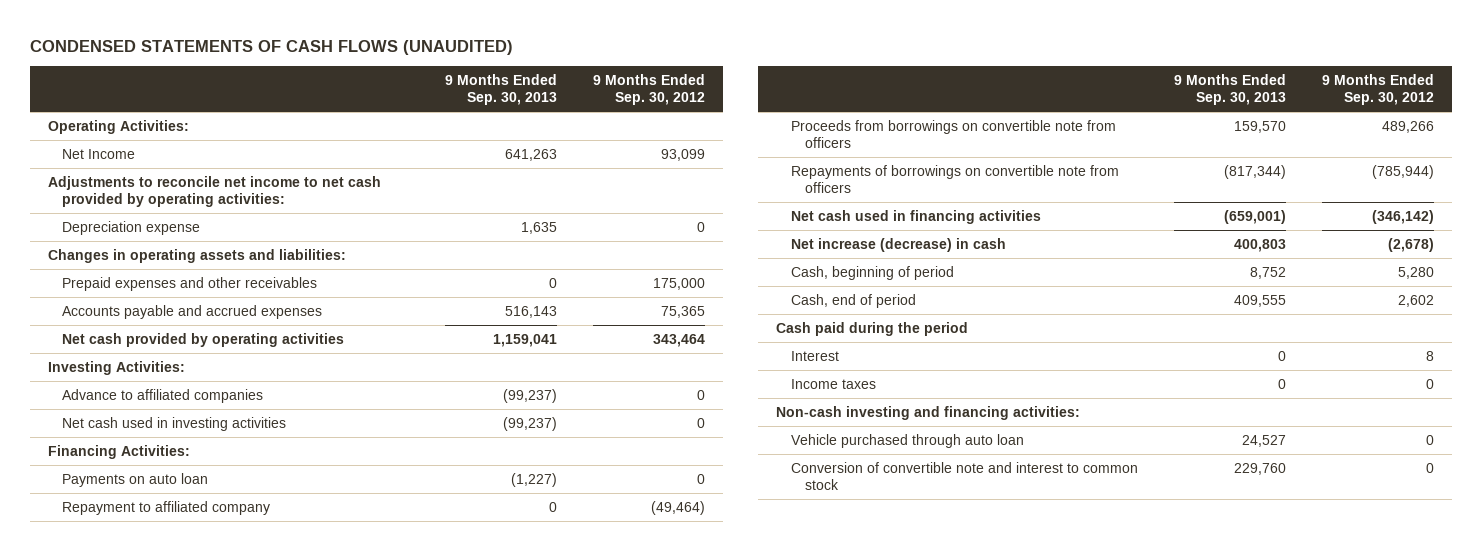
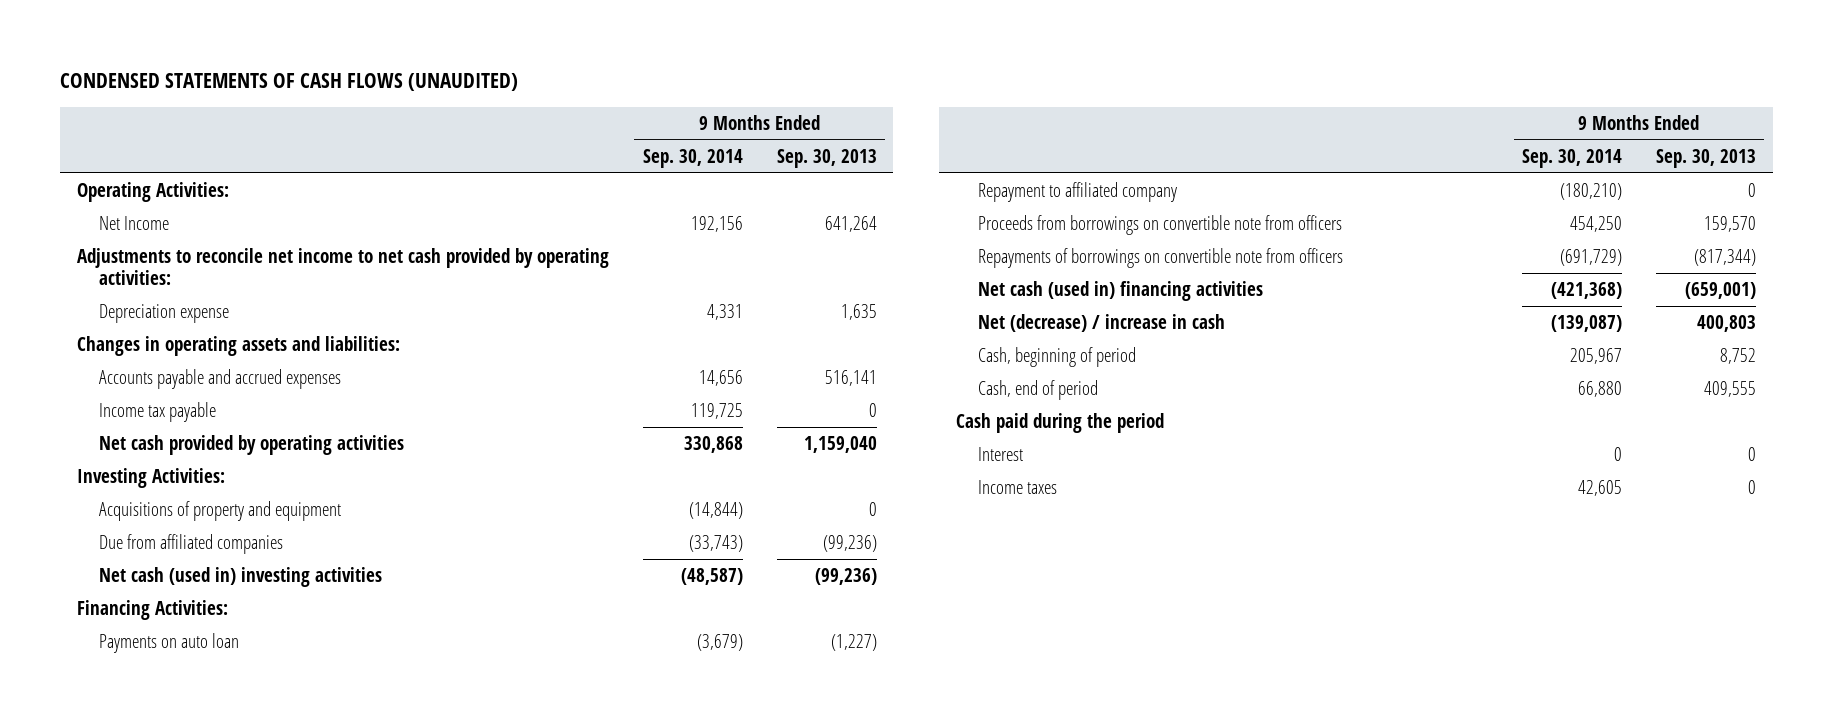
- | 9 Months Ended Sep. 30, 2013 | 9 Months Ended Sep. 30, 2012
+ | 9 Months Ended Sep. 30, 2014 | 9 Months Ended Sep. 30, 2013
- Net Income | 641,263 | 93,099
+ Net Income | 192,156 | 641,264
- Prepaid expenses and other receivables | 0 | 175,000
- Accounts payable and accrued expenses | 516,143 | 75,365
- Net cash provided by operating activities | 1,159,041 | 343,464
+ Accounts payable and accrued expenses | 14,656 | 516,141
+ Income tax payable | 119,725 | 0
+ Net cash provided by operating activities | 330,868 | 1,159,040
- Advance to affiliated companies | (99,237) | 0
- Net cash used in investing activities | (99,237) | 0
+ Acquisitions of property and equipment | (14,844) | 0
+ Due from affiliated companies | (33,743) | (99,236)
+ Net cash (used in) investing activities | (48,587) | (99,236)
- Net cash used in financing activities | (659,001) | (346,142)
- Net increase (decrease) in cash | 400,803 | (2,678)
+ Net cash (used in) financing activities | (421,368) | (659,001)
+ Net (decrease) / increase in cash | (139,087) | 400,803
- Non-cash investing and financing activities:
- Vehicle purchased through auto loan | 24,527 | 0
- Conversion of convertible note and interest to common stock | 229,760 | 0

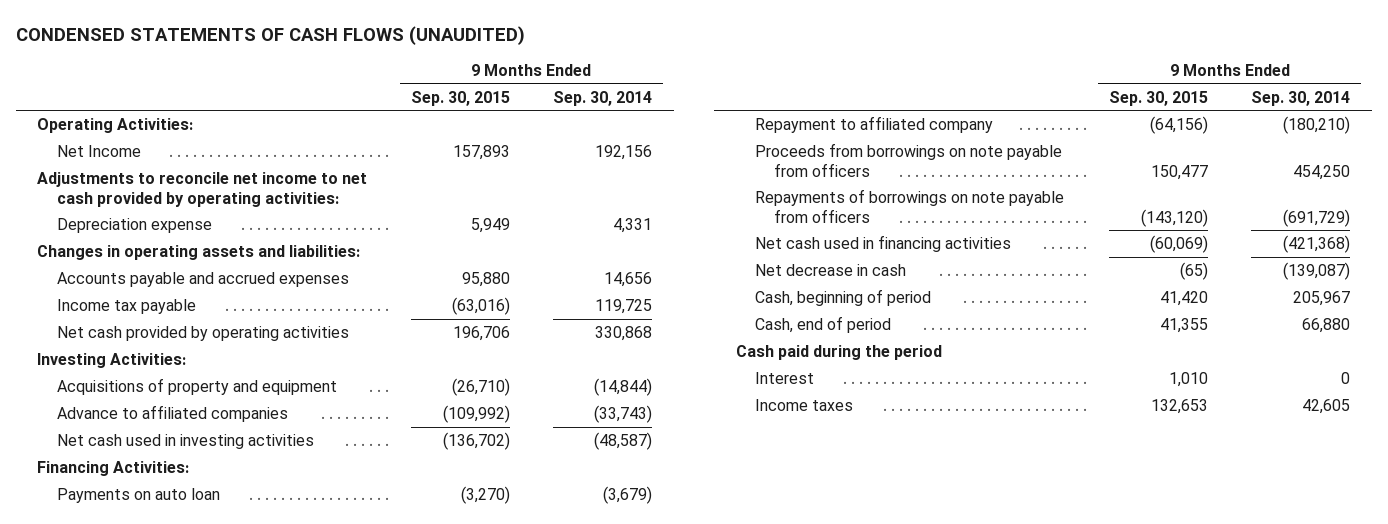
- | 9 Months Ended Sep. 30, 2014 | 9 Months Ended Sep. 30, 2013
+ | 9 Months Ended Sep. 30, 2015 | 9 Months Ended Sep. 30, 2014
- Due from affiliated companies | (33,743) | (99,236)
- Net cash (used in) investing activities | (48,587) | (99,236)
+ Advance to affiliated companies | (109,992) | (33,743)
+ Net cash used in investing activities | (136,702) | (48,587)
- Proceeds from borrowings on convertible note from officers | 454,250 | 159,570
- Repayments of borrowings on convertible note from officers | (691,729) | (817,344)
- Net cash (used in) financing activities | (421,368) | (659,001)
- Net (decrease) / increase in cash | (139,087) | 400,803
+ Proceeds from borrowings on note payable from officers | 150,477 | 454,250
+ Repayments of borrowings on note payable from officers | (143,120) | (691,729)
+ Net cash used in financing activities | (60,069) | (421,368)
+ Net decrease in cash | (65) | (139,087)

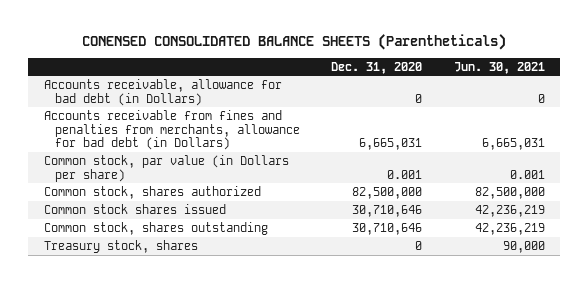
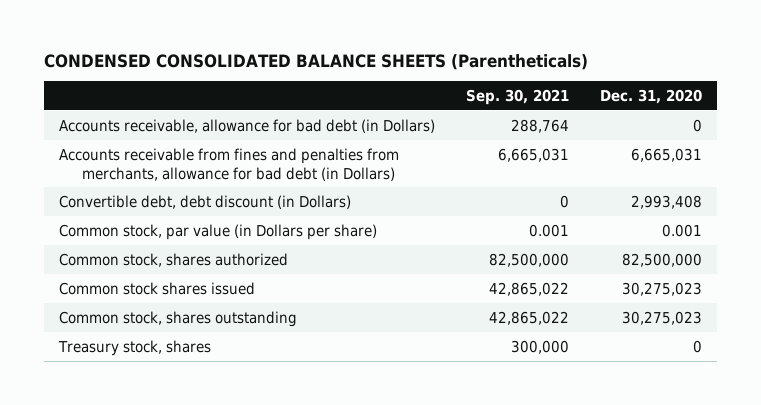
- CONENSED CONSOLIDATED BALANCE SHEETS (Parentheticals)
+ CONDENSED CONSOLIDATED BALANCE SHEETS (Parentheticals)
- | Dec. 31, 2020 | Jun. 30, 2021
+ | Sep. 30, 2021 | Dec. 31, 2020
+ Convertible debt, debt discount (in Dollars) | 0 | 2,993,408
- Common stock shares issued | 30,710,646 | 42,236,219
- Common stock, shares outstanding | 30,710,646 | 42,236,219
+ Common stock shares issued | 42,865,022 | 30,275,023
+ Common stock, shares outstanding | 42,865,022 | 30,275,023

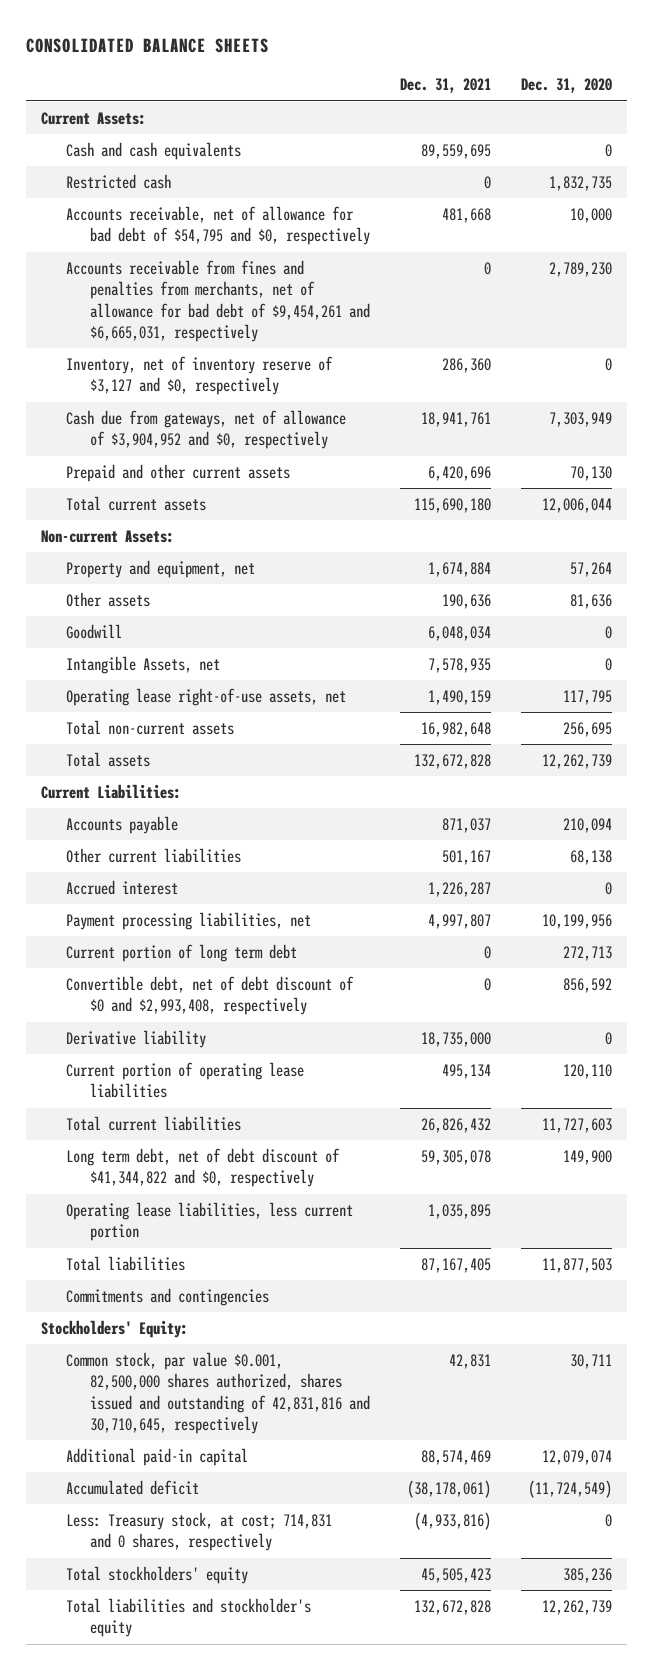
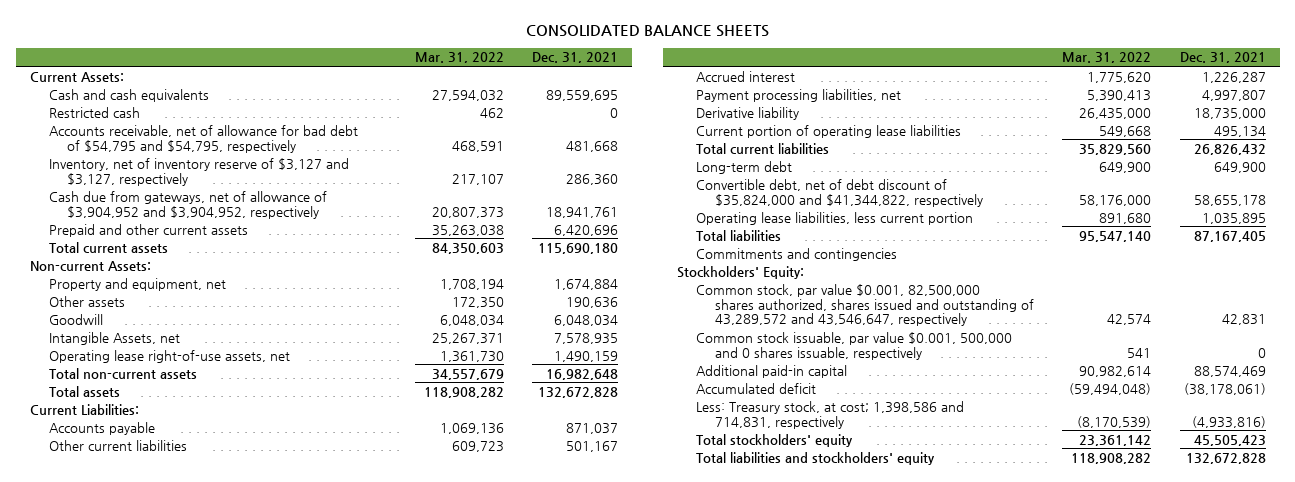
- | Dec. 31, 2021 | Dec. 31, 2020
+ | Mar. 31, 2022 | Dec. 31, 2021
- Accounts receivable, net of allowance for bad debt of $54,795 and $0, respectively | 481,668 | 10,000
- Accounts receivable from fines and penalties from merchants, net of allowance for bad debt of $9,454,261 and $6,665,031, respectively | 0 | 2,789,230
- Inventory, net of inventory reserve of $3,127 and $0, respectively | 286,360 | 0
- Cash due from gateways, net of allowance of $3,904,952 and $0, respectively | 18,941,761 | 7,303,949
+ Accounts receivable, net of allowance for bad debt of $54,795 and $54,795, respectively | 468,591 | 481,668
+ Inventory, net of inventory reserve of $3,127 and $3,127, respectively | 217,107 | 286,360
+ Cash due from gateways, net of allowance of $3,904,952 and $3,904,952, respectively | 20,807,373 | 18,941,761
- Current portion of long term debt | 0 | 272,713
- Convertible debt, net of debt discount of $0 and $2,993,408, respectively | 0 | 856,592
- Long term debt, net of debt discount of $41,344,822 and $0, respectively | 59,305,078 | 149,900
+ Long-term debt | 649,900 | 649,900
+ Convertible debt, net of debt discount of $35,824,000 and $41,344,822, respectively | 58,176,000 | 58,655,178
- Common stock, par value $0.001, 82,500,000 shares authorized, shares issued and outstanding of 42,831,816 and 30,710,645, respectively | 42,831 | 30,711
+ Common stock, par value $0.001, 82,500,000 shares authorized, shares issued and outstanding of 43,289,572 and 43,546,647, respectively | 42,574 | 42,831
+ Common stock issuable, par value $0.001, 500,000 and 0 shares issuable, respectively | 541 | 0
- Less: Treasury stock, at cost; 714,831 and 0 shares, respectively | (4,933,816) | 0
+ Less: Treasury stock, at cost; 1,398,586 and 714,831, respectively | (8,170,539) | (4,933,816)
- Total liabilities and stockholder's equity | 132,672,828 | 12,262,739
+ Total liabilities and stockholders' equity | 118,908,282 | 132,672,828

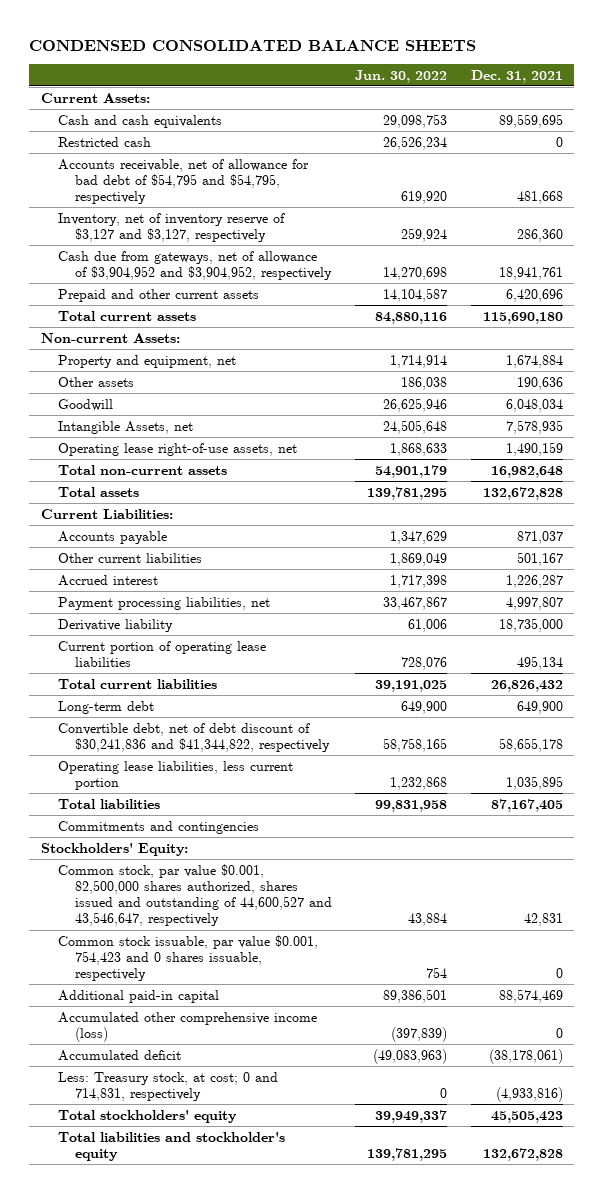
- CONSOLIDATED BALANCE SHEETS
+ CONDENSED CONSOLIDATED BALANCE SHEETS
- | Mar. 31, 2022 | Dec. 31, 2021
+ | Jun. 30, 2022 | Dec. 31, 2021
- Convertible debt, net of debt discount of $35,824,000 and $41,344,822, respectively | 58,176,000 | 58,655,178
+ Convertible debt, net of debt discount of $30,241,836 and $41,344,822, respectively | 58,758,165 | 58,655,178
- Common stock, par value $0.001, 82,500,000 shares authorized, shares issued and outstanding of 43,289,572 and 43,546,647, respectively | 42,574 | 42,831
- Common stock issuable, par value $0.001, 500,000 and 0 shares issuable, respectively | 541 | 0
+ Common stock, par value $0.001, 82,500,000 shares authorized, shares issued and outstanding of 44,600,527 and 43,546,647, respectively | 43,884 | 42,831
+ Common stock issuable, par value $0.001, 754,423 and 0 shares issuable, respectively | 754 | 0
+ Accumulated other comprehensive income (loss) | (397,839) | 0
- Less: Treasury stock, at cost; 1,398,586 and 714,831, respectively | (8,170,539) | (4,933,816)
+ Less: Treasury stock, at cost; 0 and 714,831, respectively | 0 | (4,933,816)
- Total liabilities and stockholders' equity | 118,908,282 | 132,672,828
+ Total liabilities and stockholder's equity | 139,781,295 | 132,672,828

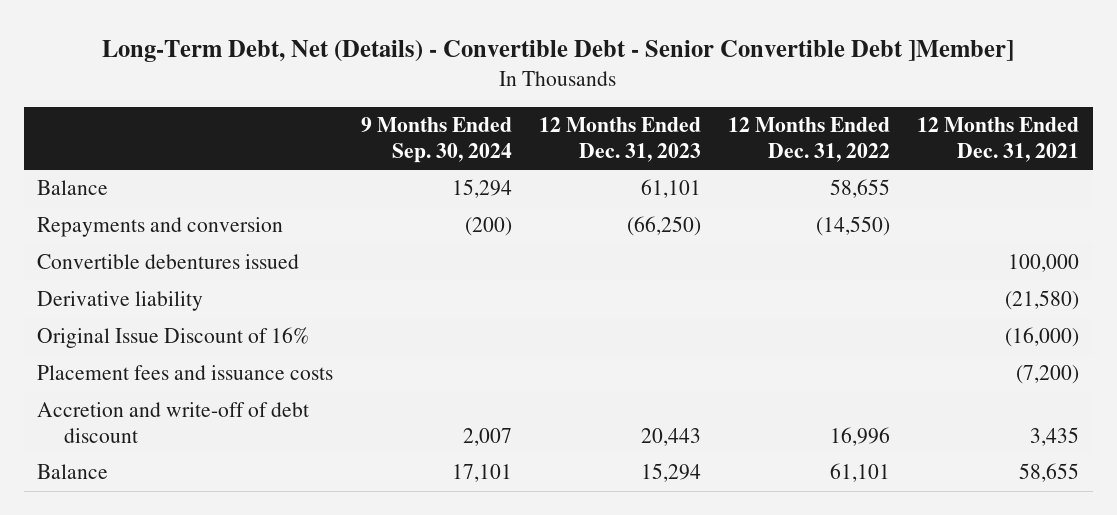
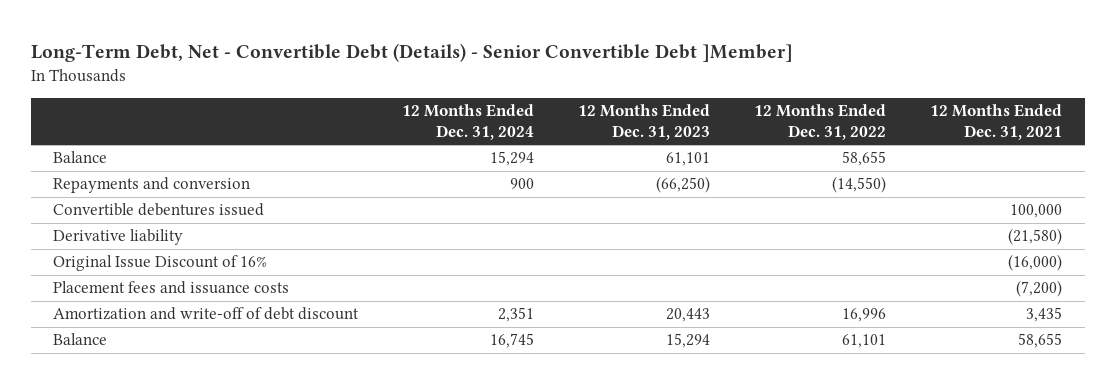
- Long-Term Debt, Net (Details) - Convertible Debt - Senior Convertible Debt ]Member]
+ Long-Term Debt, Net - Convertible Debt (Details) - Senior Convertible Debt ]Member]
- | 9 Months Ended Sep. 30, 2024 | 12 Months Ended Dec. 31, 2023 | 12 Months Ended Dec. 31, 2022 | 12 Months Ended Dec. 31, 2021
+ | 12 Months Ended Dec. 31, 2024 | 12 Months Ended Dec. 31, 2023 | 12 Months Ended Dec. 31, 2022 | 12 Months Ended Dec. 31, 2021
- Accretion and write-off of debt discount | 2,007 | 20,443 | 16,996 | 3,435
+ Amortization and write-off of debt discount | 2,351 | 20,443 | 16,996 | 3,435

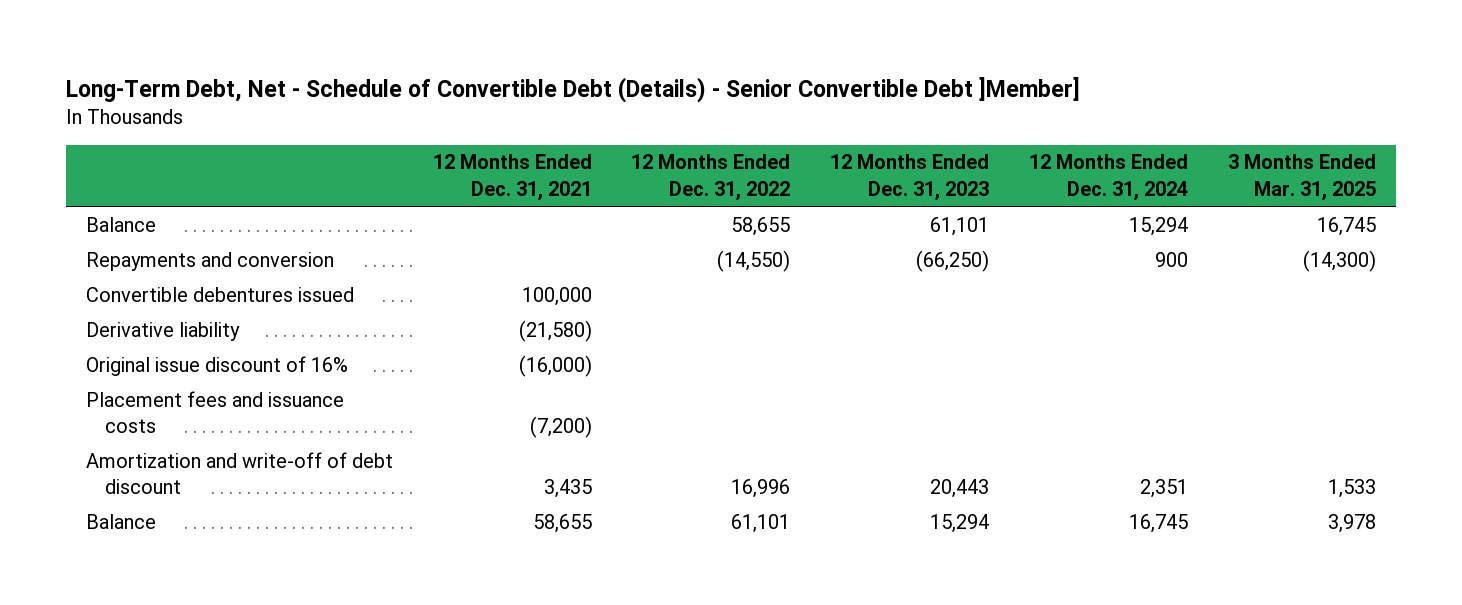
- Long-Term Debt, Net - Convertible Debt (Details) - Senior Convertible Debt ]Member]
+ Long-Term Debt, Net - Schedule of Convertible Debt (Details) - Senior Convertible Debt ]Member]
- | 12 Months Ended Dec. 31, 2024 | 12 Months Ended Dec. 31, 2023 | 12 Months Ended Dec. 31, 2022 | 12 Months Ended Dec. 31, 2021
+ | 12 Months Ended Dec. 31, 2021 | 12 Months Ended Dec. 31, 2022 | 12 Months Ended Dec. 31, 2023 | 12 Months Ended Dec. 31, 2024 | 3 Months Ended Mar. 31, 2025
- Original Issue Discount of 16% | | | | (16,000)
+ Original issue discount of 16% | (16,000) | | | |

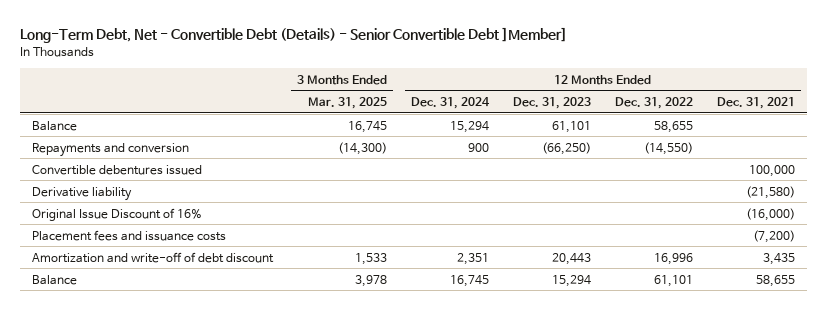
- Long-Term Debt, Net - Schedule of Convertible Debt (Details) - Senior Convertible Debt ]Member]
+ Long-Term Debt, Net - Convertible Debt (Details) - Senior Convertible Debt ]Member]
- | 12 Months Ended Dec. 31, 2021 | 12 Months Ended Dec. 31, 2022 | 12 Months Ended Dec. 31, 2023 | 12 Months Ended Dec. 31, 2024 | 3 Months Ended Mar. 31, 2025
+ | 3 Months Ended Mar. 31, 2025 | 12 Months Ended Dec. 31, 2024 | 12 Months Ended Dec. 31, 2023 | 12 Months Ended Dec. 31, 2022 | 12 Months Ended Dec. 31, 2021
- Original issue discount of 16% | (16,000) | | | |
+ Original Issue Discount of 16% | | | | | (16,000)

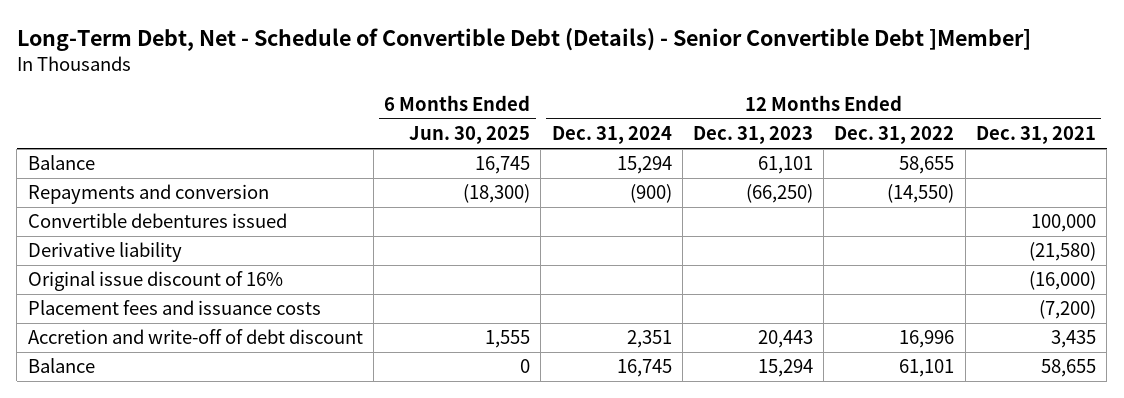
- Long-Term Debt, Net - Convertible Debt (Details) - Senior Convertible Debt ]Member]
+ Long-Term Debt, Net - Schedule of Convertible Debt (Details) - Senior Convertible Debt ]Member]
- | 3 Months Ended Mar. 31, 2025 | 12 Months Ended Dec. 31, 2024 | 12 Months Ended Dec. 31, 2023 | 12 Months Ended Dec. 31, 2022 | 12 Months Ended Dec. 31, 2021
+ | 6 Months Ended Jun. 30, 2025 | 12 Months Ended Dec. 31, 2024 | 12 Months Ended Dec. 31, 2023 | 12 Months Ended Dec. 31, 2022 | 12 Months Ended Dec. 31, 2021
- Repayments and conversion | (14,300) | 900 | (66,250) | (14,550) |
+ Repayments and conversion | (18,300) | (900) | (66,250) | (14,550) |
- Original Issue Discount of 16% | | | | | (16,000)
+ Original issue discount of 16% | | | | | (16,000)
- Amortization and write-off of debt discount | 1,533 | 2,351 | 20,443 | 16,996 | 3,435
+ Accretion and write-off of debt discount | 1,555 | 2,351 | 20,443 | 16,996 | 3,435

